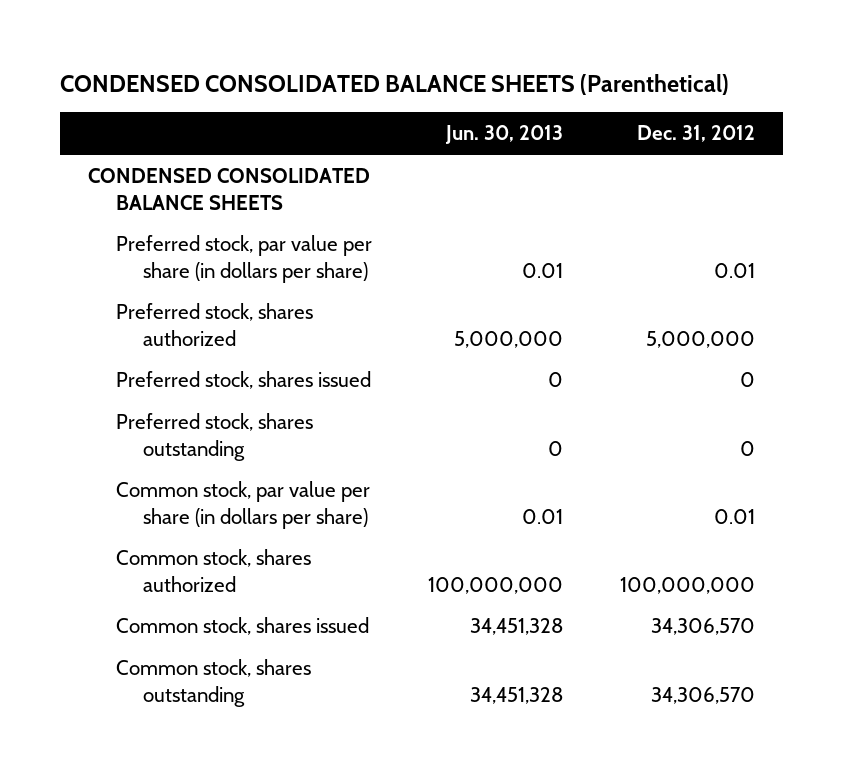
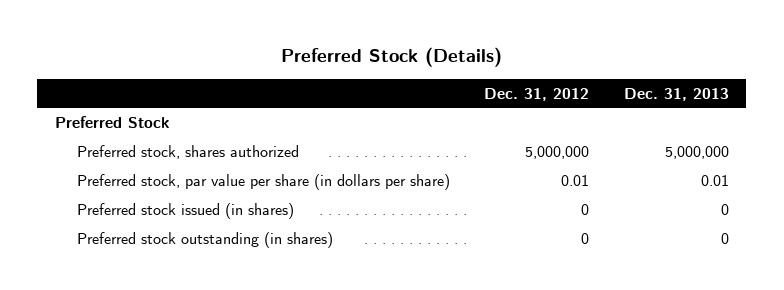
- CONDENSED CONSOLIDATED BALANCE SHEETS (Parenthetical)
+ Preferred Stock (Details)
- | Jun. 30, 2013 | Dec. 31, 2012
+ | Dec. 31, 2012 | Dec. 31, 2013
- CONDENSED CONSOLIDATED BALANCE SHEETS
+ Preferred Stock
- Preferred stock, shares issued | 0 | 0
- Preferred stock, shares outstanding | 0 | 0
- Common stock, par value per share (in dollars per share) | 0.01 | 0.01
- Common stock, shares authorized | 100,000,000 | 100,000,000
- Common stock, shares issued | 34,451,328 | 34,306,570
- Common stock, shares outstanding | 34,451,328 | 34,306,570
moved down: Preferred stock, par value per share (in dollars per share) | 0.01 | 0.01
+ Preferred stock issued (in shares) | 0 | 0
+ Preferred stock outstanding (in shares) | 0 | 0

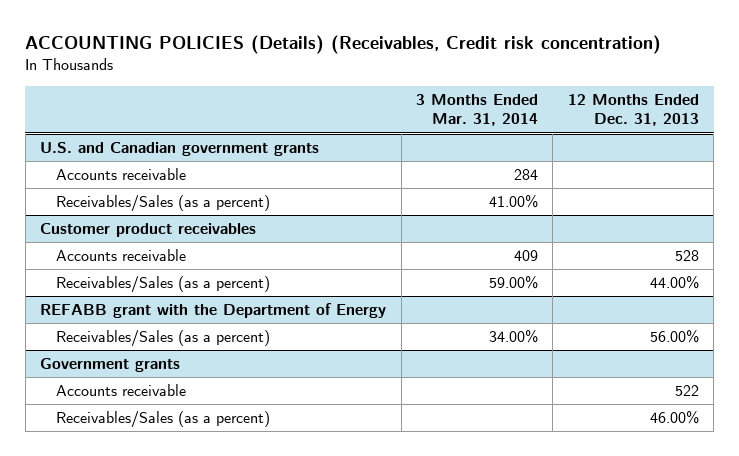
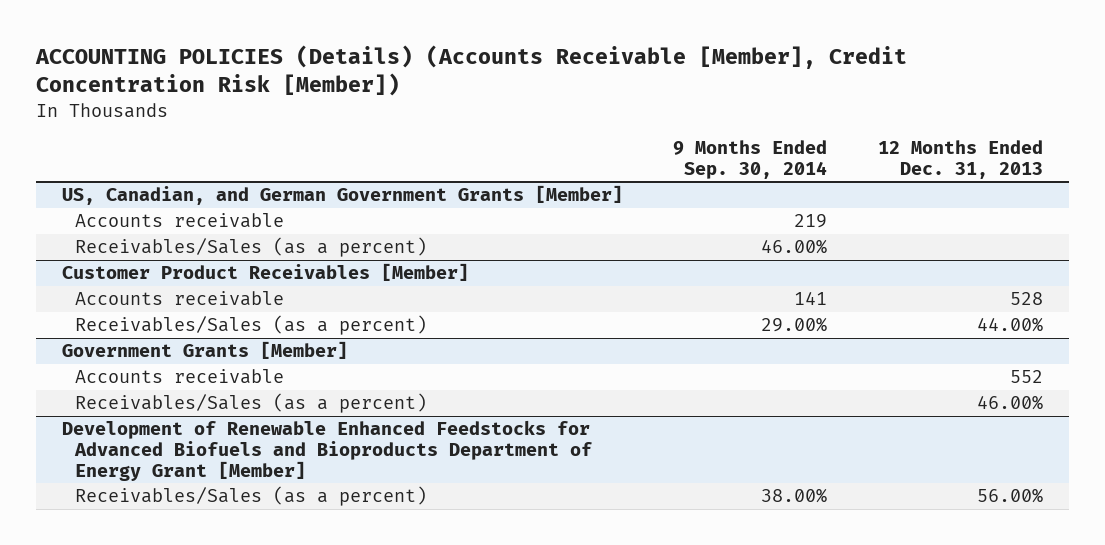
- ACCOUNTING POLICIES (Details) (Receivables, Credit risk concentration)
+ ACCOUNTING POLICIES (Details) (Accounts Receivable [Member], Credit Concentration Risk [Member])
- | 3 Months Ended Mar. 31, 2014 | 12 Months Ended Dec. 31, 2013
+ | 9 Months Ended Sep. 30, 2014 | 12 Months Ended Dec. 31, 2013
- U.S. and Canadian government grants
+ US, Canadian, and German Government Grants [Member]
- Customer product receivables
+ Customer Product Receivables [Member]
- REFABB grant with the Department of Energy
- Receivables/Sales (as a percent) | 34.00% | 56.00%
- Government grants
- Accounts receivable | | 522
+ Government Grants [Member]
+ Accounts receivable | | 552
+ Development of Renewable Enhanced Feedstocks for Advanced Biofuels and Bioproducts Department of Energy Grant [Member]
+ Receivables/Sales (as a percent) | 38.00% | 56.00%

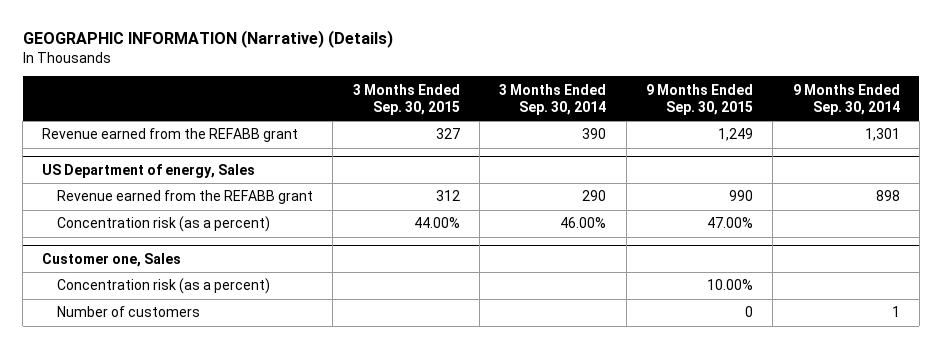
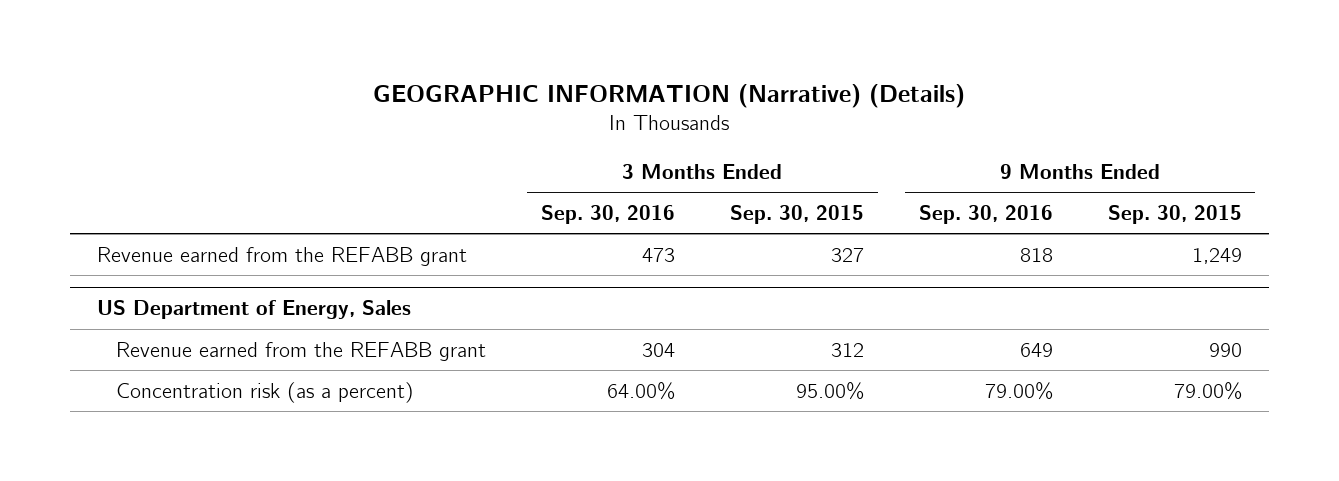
- | 3 Months Ended Sep. 30, 2015 | 3 Months Ended Sep. 30, 2014 | 9 Months Ended Sep. 30, 2015 | 9 Months Ended Sep. 30, 2014
+ | 3 Months Ended Sep. 30, 2016 | 3 Months Ended Sep. 30, 2015 | 9 Months Ended Sep. 30, 2016 | 9 Months Ended Sep. 30, 2015
- US Department of energy, Sales
+ US Department of Energy, Sales
- Concentration risk (as a percent) | 44.00% | 46.00% | 47.00% |
- Customer one, Sales
- Concentration risk (as a percent) | | | 10.00% |
- Number of customers | | | 0 | 1
+ Concentration risk (as a percent) | 64.00% | 95.00% | 79.00% | 79.00%

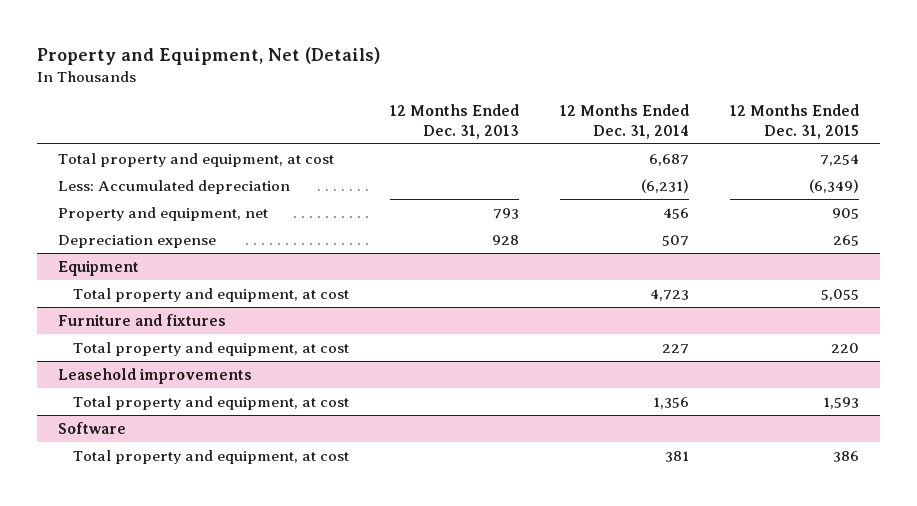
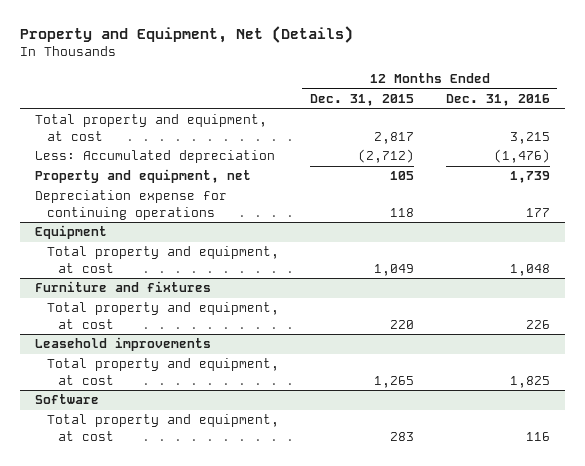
- | 12 Months Ended Dec. 31, 2013 | 12 Months Ended Dec. 31, 2014 | 12 Months Ended Dec. 31, 2015
+ | 12 Months Ended Dec. 31, 2015 | 12 Months Ended Dec. 31, 2016
- Total property and equipment, at cost | | 6,687 | 7,254
- Less: Accumulated depreciation | | (6,231) | (6,349)
- Property and equipment, net | 793 | 456 | 905
- Depreciation expense | 928 | 507 | 265
+ Total property and equipment, at cost | 2,817 | 3,215
+ Less: Accumulated depreciation | (2,712) | (1,476)
+ Property and equipment, net | 105 | 1,739
+ Depreciation expense for continuing operations | 118 | 177
@ Equipment
- Total property and equipment, at cost | | 4,723 | 5,055
+ Total property and equipment, at cost | 1,049 | 1,048
@ Leasehold improvements
- Total property and equipment, at cost | | 1,356 | 1,593
+ Total property and equipment, at cost | 1,265 | 1,825
@ Software
- Total property and equipment, at cost | | 381 | 386
+ Total property and equipment, at cost | 283 | 116

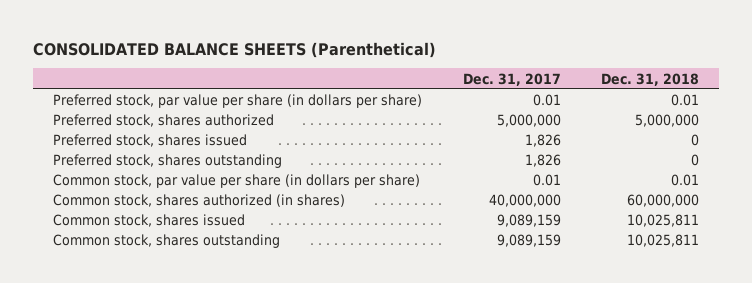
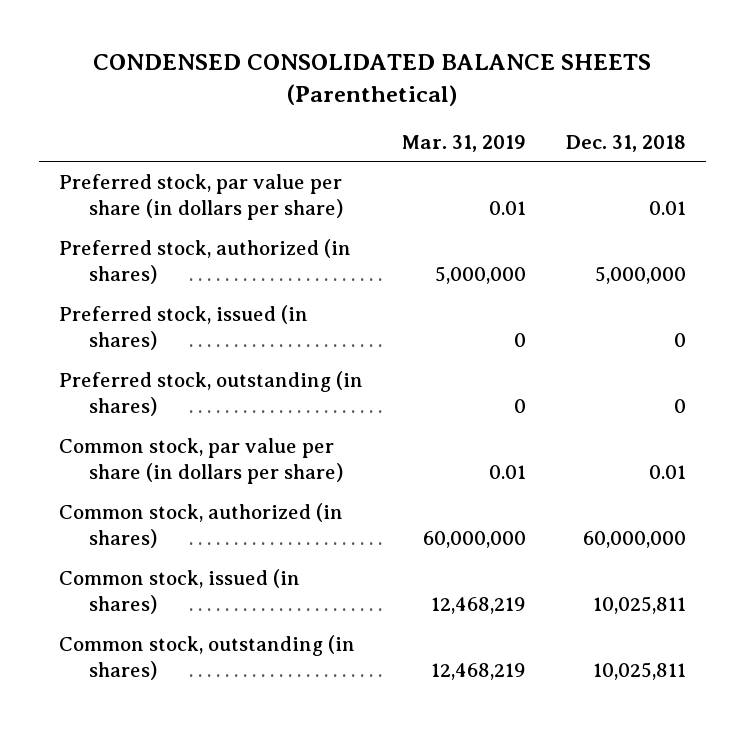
- CONSOLIDATED BALANCE SHEETS (Parenthetical)
+ CONDENSED CONSOLIDATED BALANCE SHEETS (Parenthetical)
- | Dec. 31, 2017 | Dec. 31, 2018
+ | Mar. 31, 2019 | Dec. 31, 2018
- Preferred stock, shares authorized | 5,000,000 | 5,000,000
- Preferred stock, shares issued | 1,826 | 0
- Preferred stock, shares outstanding | 1,826 | 0
+ Preferred stock, authorized (in shares) | 5,000,000 | 5,000,000
+ Preferred stock, issued (in shares) | 0 | 0
+ Preferred stock, outstanding (in shares) | 0 | 0
- Common stock, shares authorized (in shares) | 40,000,000 | 60,000,000
- Common stock, shares issued | 9,089,159 | 10,025,811
- Common stock, shares outstanding | 9,089,159 | 10,025,811
+ Common stock, authorized (in shares) | 60,000,000 | 60,000,000
+ Common stock, issued (in shares) | 12,468,219 | 10,025,811
+ Common stock, outstanding (in shares) | 12,468,219 | 10,025,811

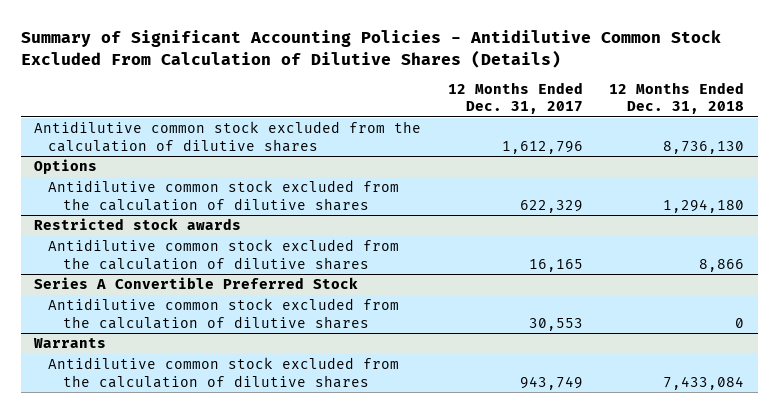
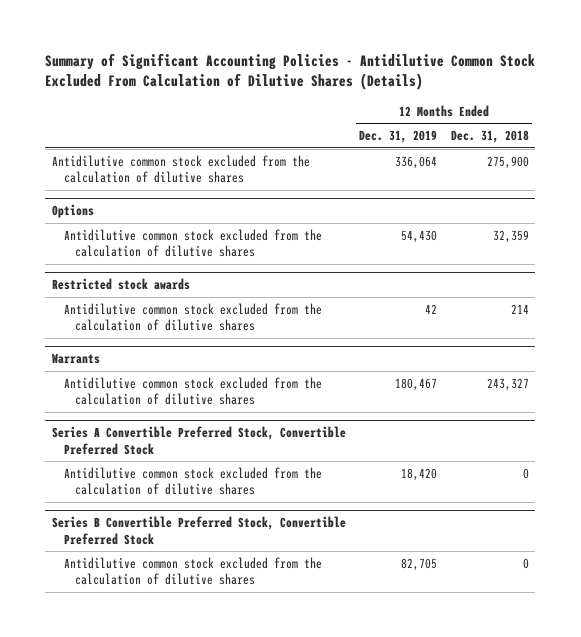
- | 12 Months Ended Dec. 31, 2017 | 12 Months Ended Dec. 31, 2018
+ | 12 Months Ended Dec. 31, 2019 | 12 Months Ended Dec. 31, 2018
- Antidilutive common stock excluded from the calculation of dilutive shares | 1,612,796 | 8,736,130
+ Antidilutive common stock excluded from the calculation of dilutive shares | 336,064 | 275,900
@ Options
- Antidilutive common stock excluded from the calculation of dilutive shares | 622,329 | 1,294,180
+ Antidilutive common stock excluded from the calculation of dilutive shares | 54,430 | 32,359
@ Restricted stock awards
- Antidilutive common stock excluded from the calculation of dilutive shares | 16,165 | 8,866
- Series A Convertible Preferred Stock
- Antidilutive common stock excluded from the calculation of dilutive shares | 30,553 | 0
@ Restricted stock awards
+ Antidilutive common stock excluded from the calculation of dilutive shares | 42 | 214
@ Warrants
- Antidilutive common stock excluded from the calculation of dilutive shares | 943,749 | 7,433,084
+ Antidilutive common stock excluded from the calculation of dilutive shares | 180,467 | 243,327
+ Series A Convertible Preferred Stock, Convertible Preferred Stock
+ Antidilutive common stock excluded from the calculation of dilutive shares | 18,420 | 0
+ Series B Convertible Preferred Stock, Convertible Preferred Stock
+ Antidilutive common stock excluded from the calculation of dilutive shares | 82,705 | 0

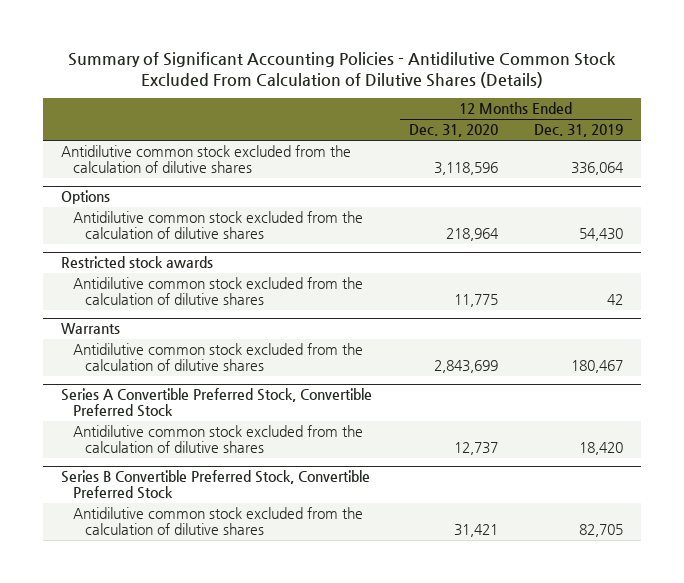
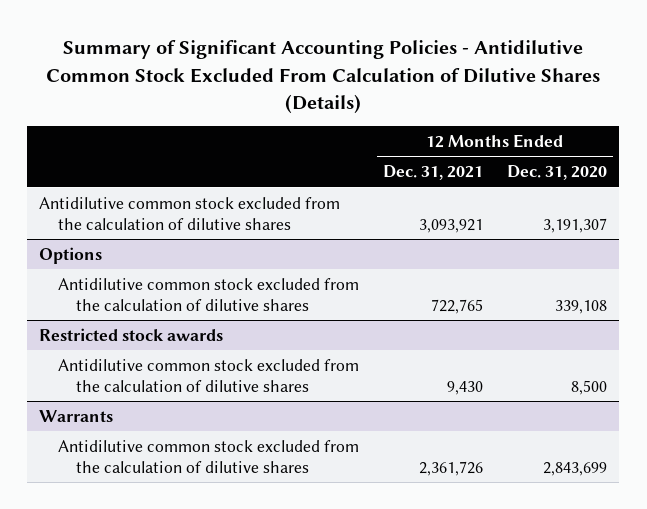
- | 12 Months Ended Dec. 31, 2020 | 12 Months Ended Dec. 31, 2019
+ | 12 Months Ended Dec. 31, 2021 | 12 Months Ended Dec. 31, 2020
- Antidilutive common stock excluded from the calculation of dilutive shares | 3,118,596 | 336,064
+ Antidilutive common stock excluded from the calculation of dilutive shares | 3,093,921 | 3,191,307
@ Options
- Antidilutive common stock excluded from the calculation of dilutive shares | 218,964 | 54,430
+ Antidilutive common stock excluded from the calculation of dilutive shares | 722,765 | 339,108
@ Restricted stock awards
- Antidilutive common stock excluded from the calculation of dilutive shares | 11,775 | 42
+ Antidilutive common stock excluded from the calculation of dilutive shares | 9,430 | 8,500
- Series A Convertible Preferred Stock, Convertible Preferred Stock
- Antidilutive common stock excluded from the calculation of dilutive shares | 12,737 | 18,420
- Series B Convertible Preferred Stock, Convertible Preferred Stock
- Antidilutive common stock excluded from the calculation of dilutive shares | 31,421 | 82,705

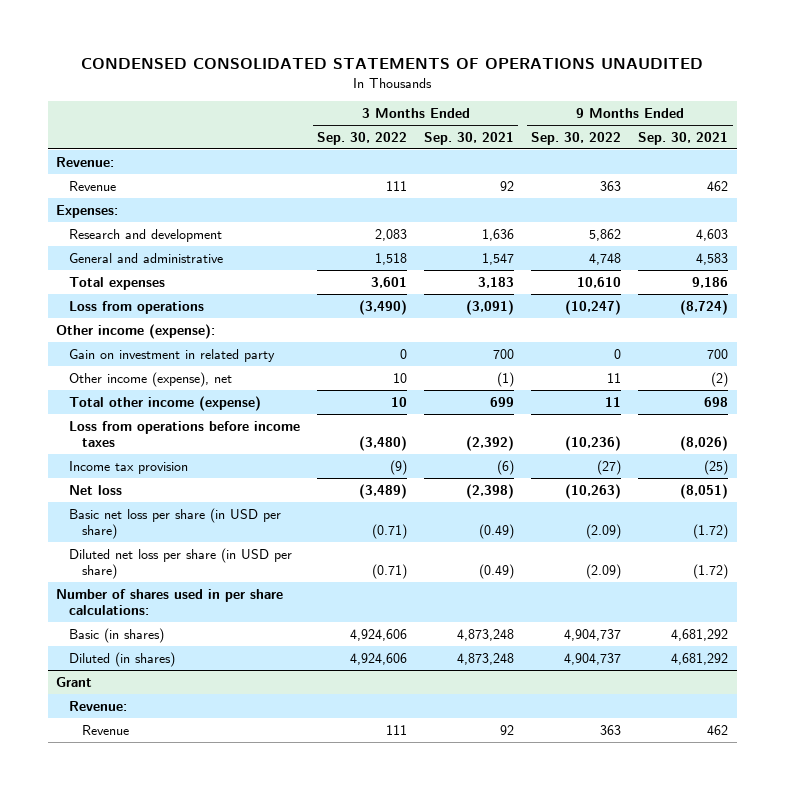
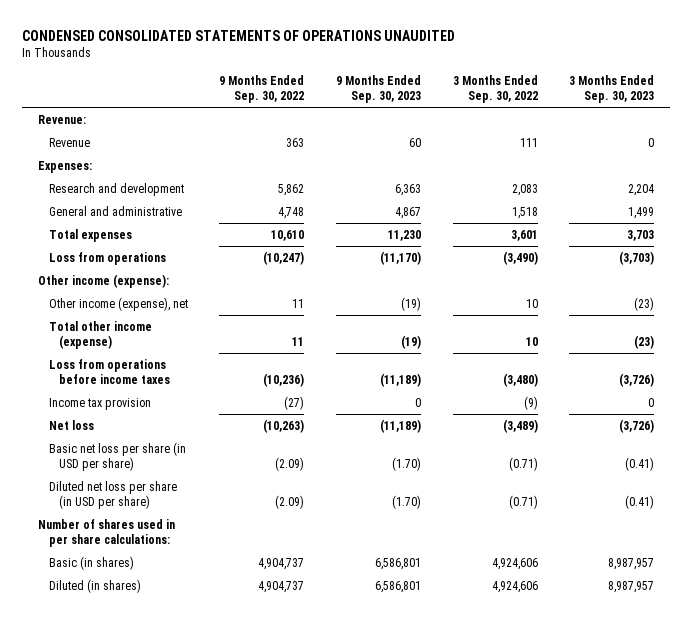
- | 3 Months Ended Sep. 30, 2022 | 3 Months Ended Sep. 30, 2021 | 9 Months Ended Sep. 30, 2022 | 9 Months Ended Sep. 30, 2021
+ | 9 Months Ended Sep. 30, 2022 | 9 Months Ended Sep. 30, 2023 | 3 Months Ended Sep. 30, 2022 | 3 Months Ended Sep. 30, 2023
- Gain on investment in related party | 0 | 700 | 0 | 700
- Grant
- Revenue:
- Revenue | 111 | 92 | 363 | 462

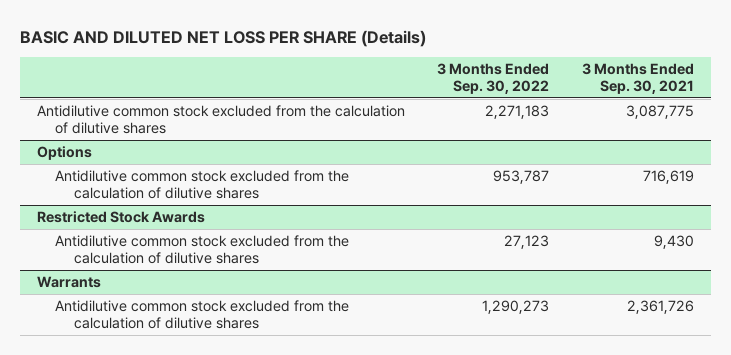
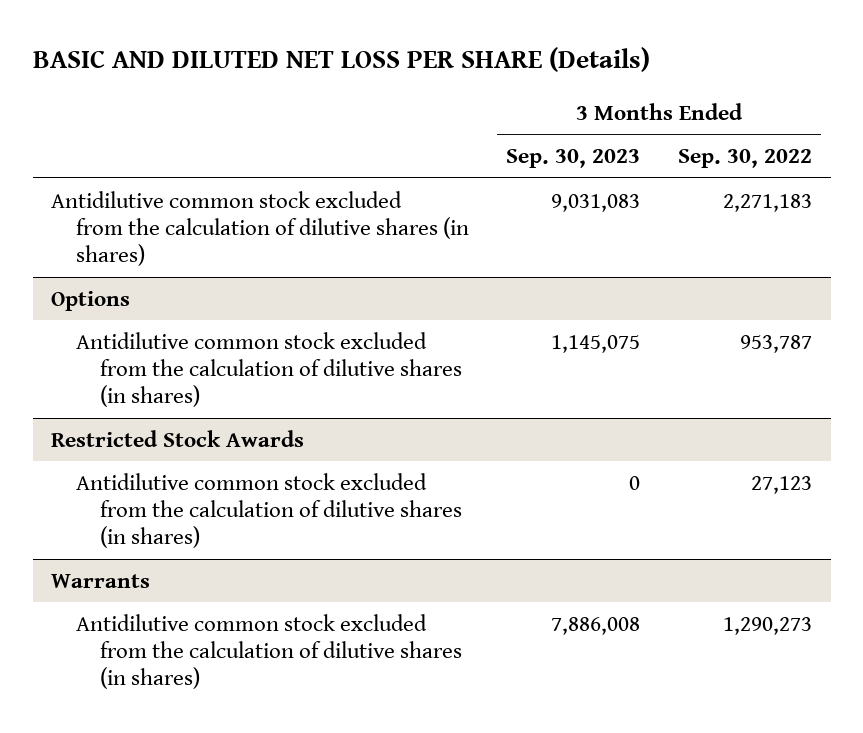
- | 3 Months Ended Sep. 30, 2022 | 3 Months Ended Sep. 30, 2021
+ | 3 Months Ended Sep. 30, 2023 | 3 Months Ended Sep. 30, 2022
- Antidilutive common stock excluded from the calculation of dilutive shares | 2,271,183 | 3,087,775
+ Antidilutive common stock excluded from the calculation of dilutive shares (in shares) | 9,031,083 | 2,271,183
@ Options
- Antidilutive common stock excluded from the calculation of dilutive shares | 953,787 | 716,619
+ Antidilutive common stock excluded from the calculation of dilutive shares (in shares) | 1,145,075 | 953,787
@ Restricted Stock Awards
- Antidilutive common stock excluded from the calculation of dilutive shares | 27,123 | 9,430
+ Antidilutive common stock excluded from the calculation of dilutive shares (in shares) | 0 | 27,123
@ Warrants
- Antidilutive common stock excluded from the calculation of dilutive shares | 1,290,273 | 2,361,726
+ Antidilutive common stock excluded from the calculation of dilutive shares (in shares) | 7,886,008 | 1,290,273

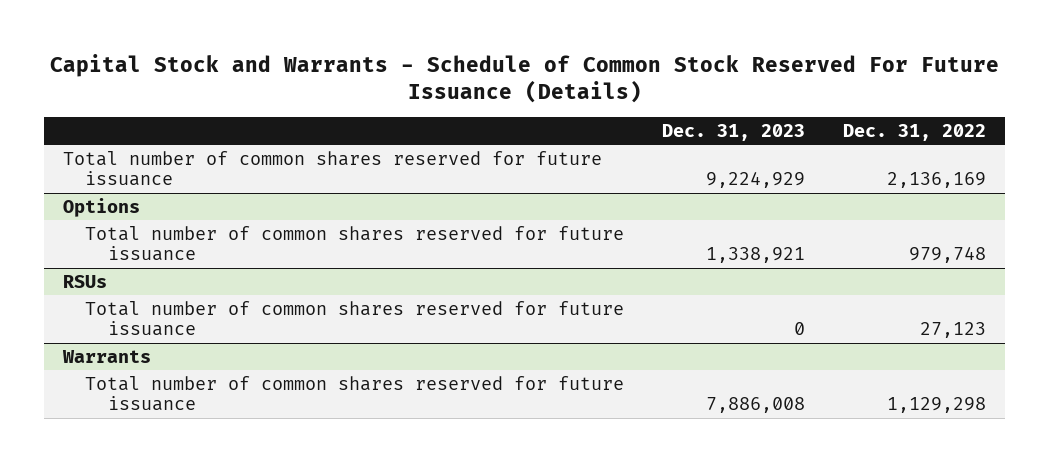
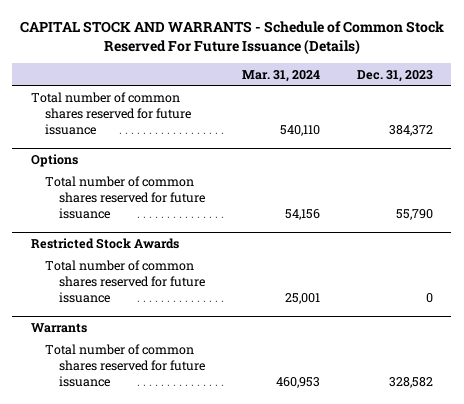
- Capital Stock and Warrants - Schedule of Common Stock Reserved For Future Issuance (Details)
+ CAPITAL STOCK AND WARRANTS - Schedule of Common Stock Reserved For Future Issuance (Details)
- | Dec. 31, 2023 | Dec. 31, 2022
+ | Mar. 31, 2024 | Dec. 31, 2023
- Total number of common shares reserved for future issuance | 9,224,929 | 2,136,169
+ Total number of common shares reserved for future issuance | 540,110 | 384,372
@ Options
- Total number of common shares reserved for future issuance | 1,338,921 | 979,748
- RSUs
@ Options
+ Total number of common shares reserved for future issuance | 54,156 | 55,790
+ Restricted Stock Awards
@ Warrants
- Total number of common shares reserved for future issuance | 7,886,008 | 1,129,298
+ Total number of common shares reserved for future issuance | 460,953 | 328,582

